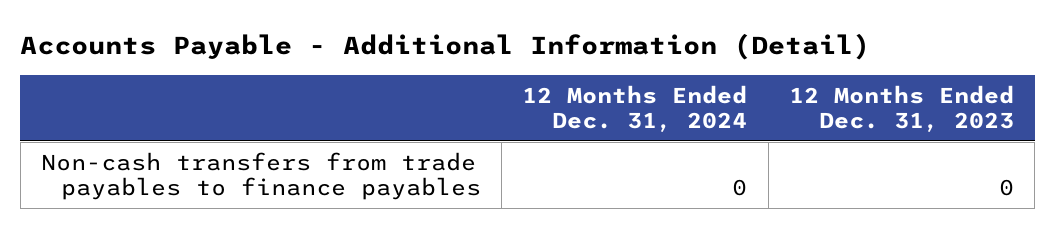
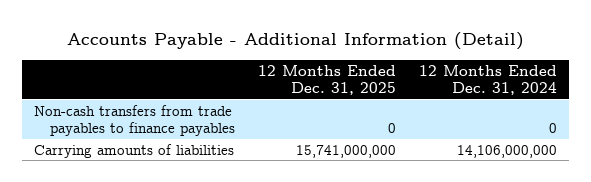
- | 12 Months Ended Dec. 31, 2024 | 12 Months Ended Dec. 31, 2023
+ | 12 Months Ended Dec. 31, 2025 | 12 Months Ended Dec. 31, 2024
+ Carrying amounts of liabilities | 15,741,000,000 | 14,106,000,000

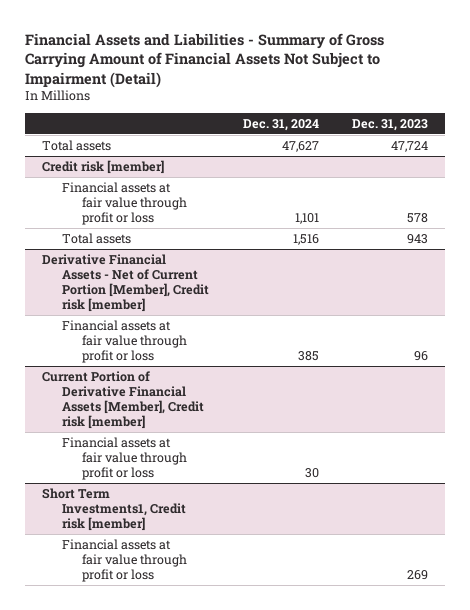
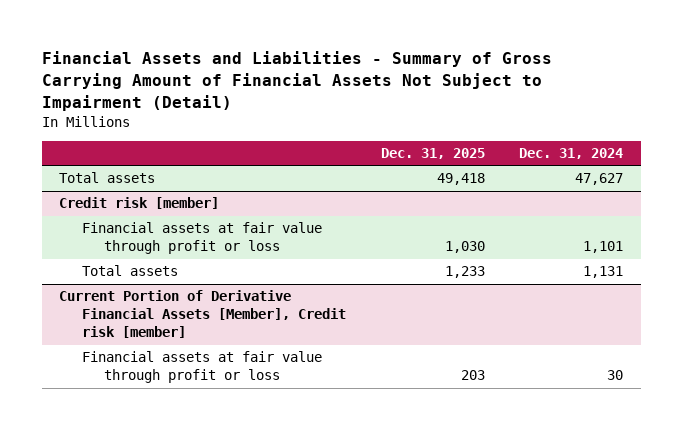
- | Dec. 31, 2024 | Dec. 31, 2023
+ | Dec. 31, 2025 | Dec. 31, 2024
@ Credit risk [member]
- Total assets | 1,516 | 943
- Derivative Financial Assets - Net of Current Portion [Member], Credit risk [member]
- Financial assets at fair value through profit or loss | 385 | 96
@ Credit risk [member]
+ Total assets | 1,233 | 1,131
- Short Term Investments1, Credit risk [member]
- Financial assets at fair value through profit or loss | | 269

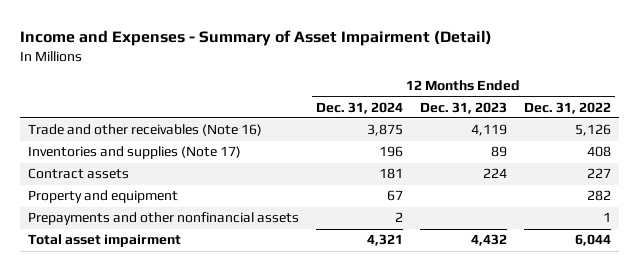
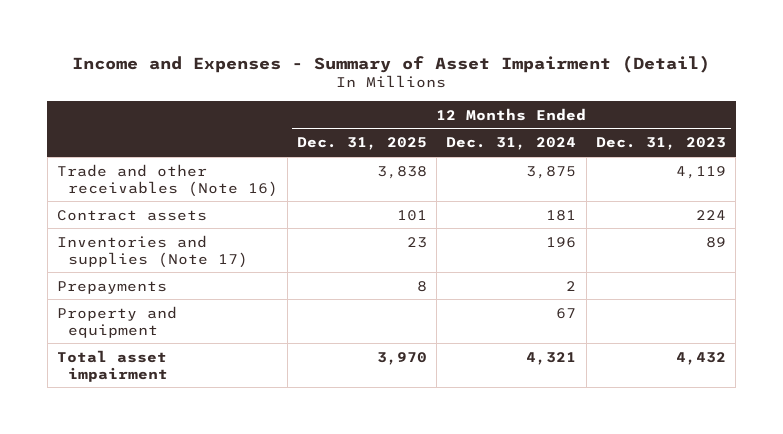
- | 12 Months Ended Dec. 31, 2024 | 12 Months Ended Dec. 31, 2023 | 12 Months Ended Dec. 31, 2022
+ | 12 Months Ended Dec. 31, 2025 | 12 Months Ended Dec. 31, 2024 | 12 Months Ended Dec. 31, 2023
moved down: Inventories and supplies (Note 17) | 23 | 196 | 89
+ Prepayments | 8 | 2 |
- Prepayments and other nonfinancial assets | 2 | | 1

